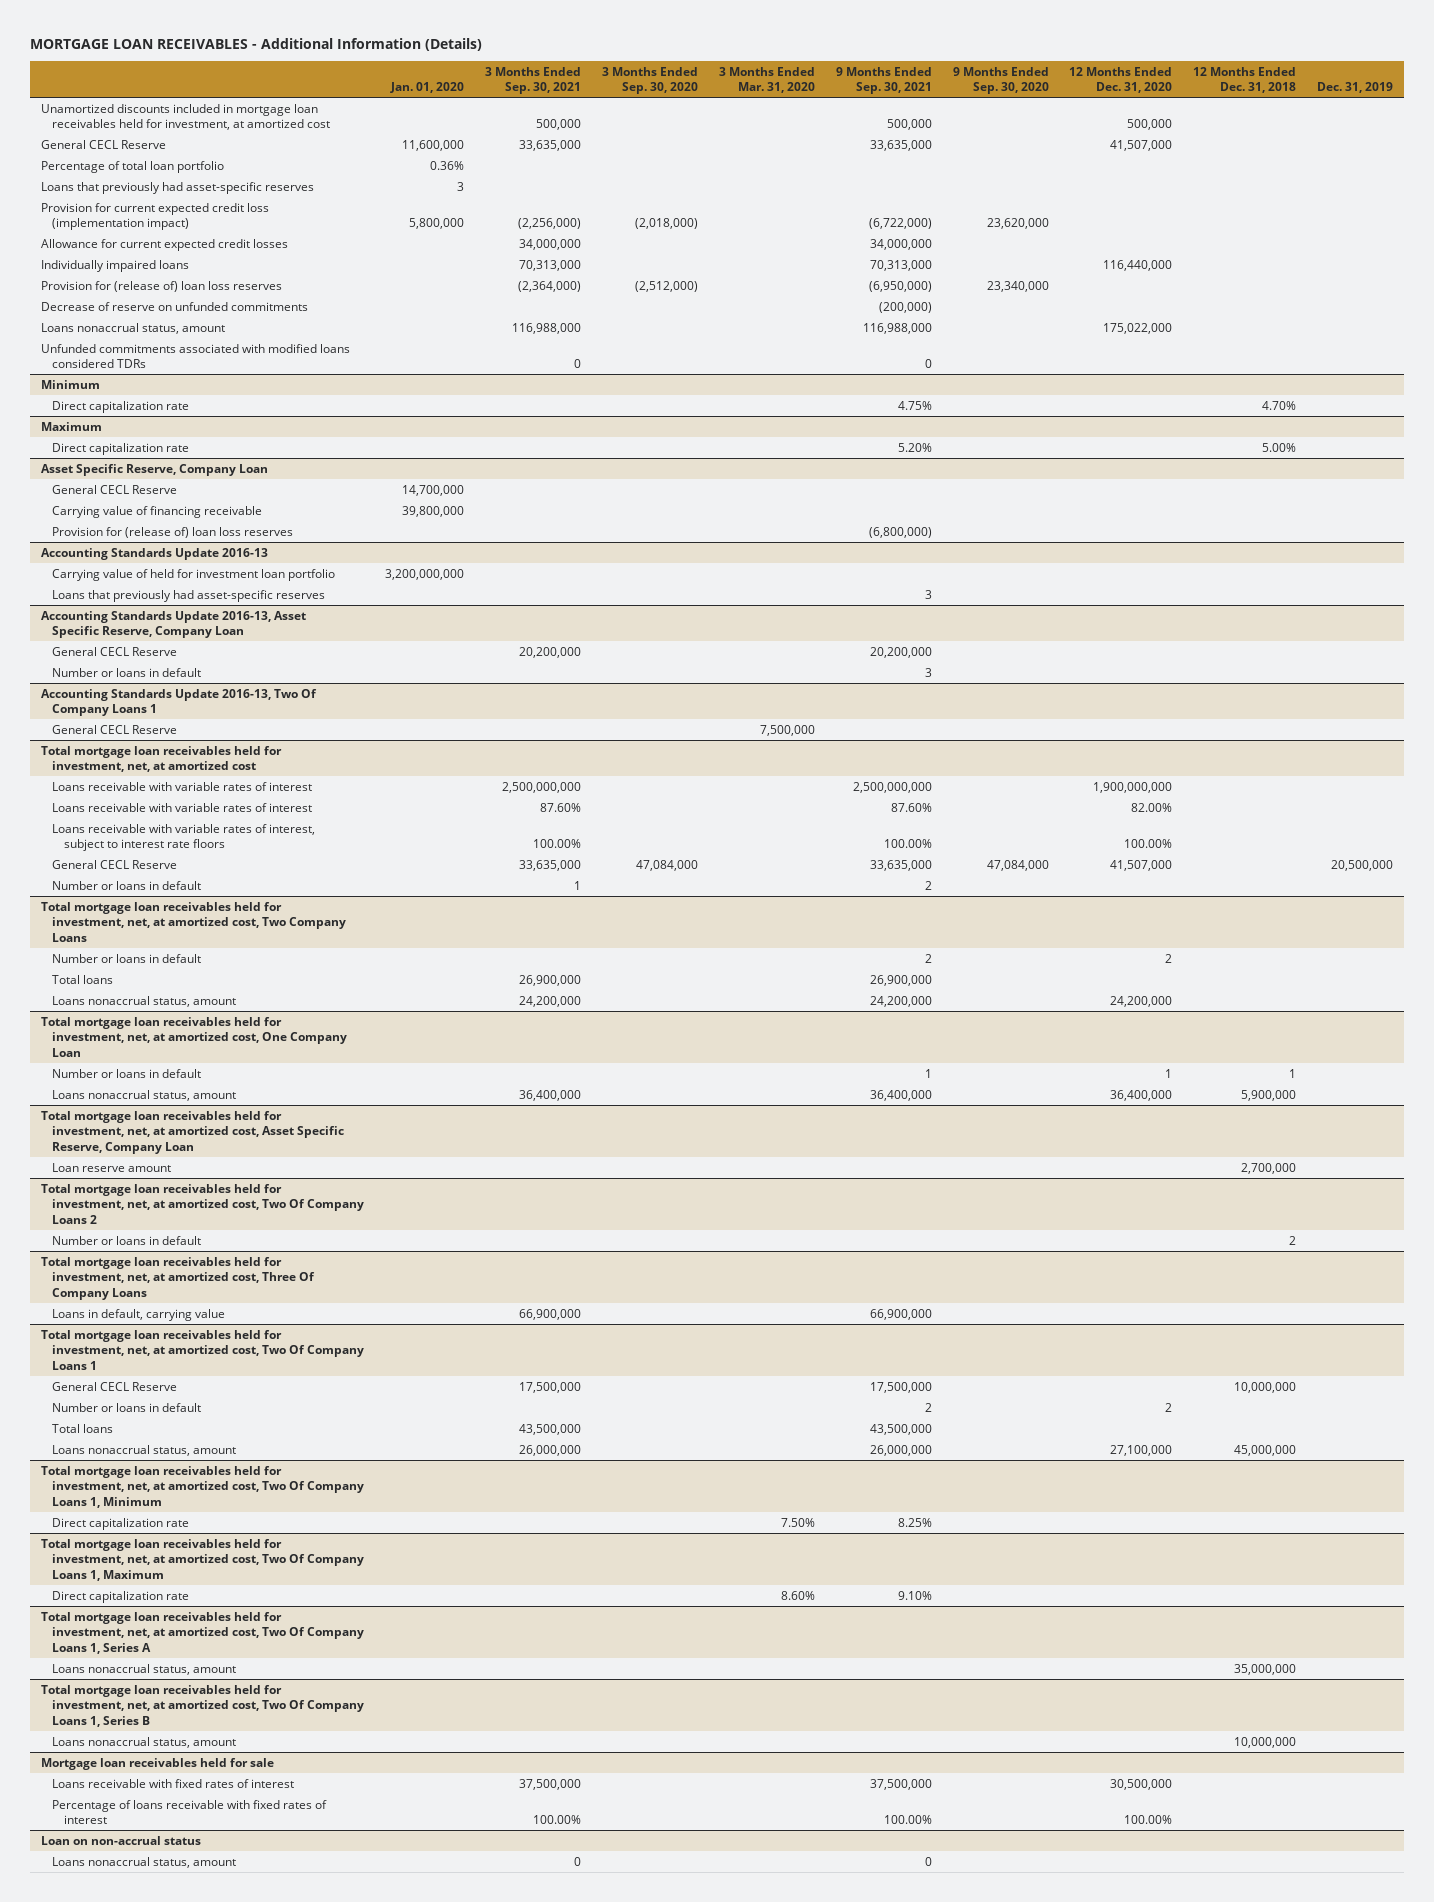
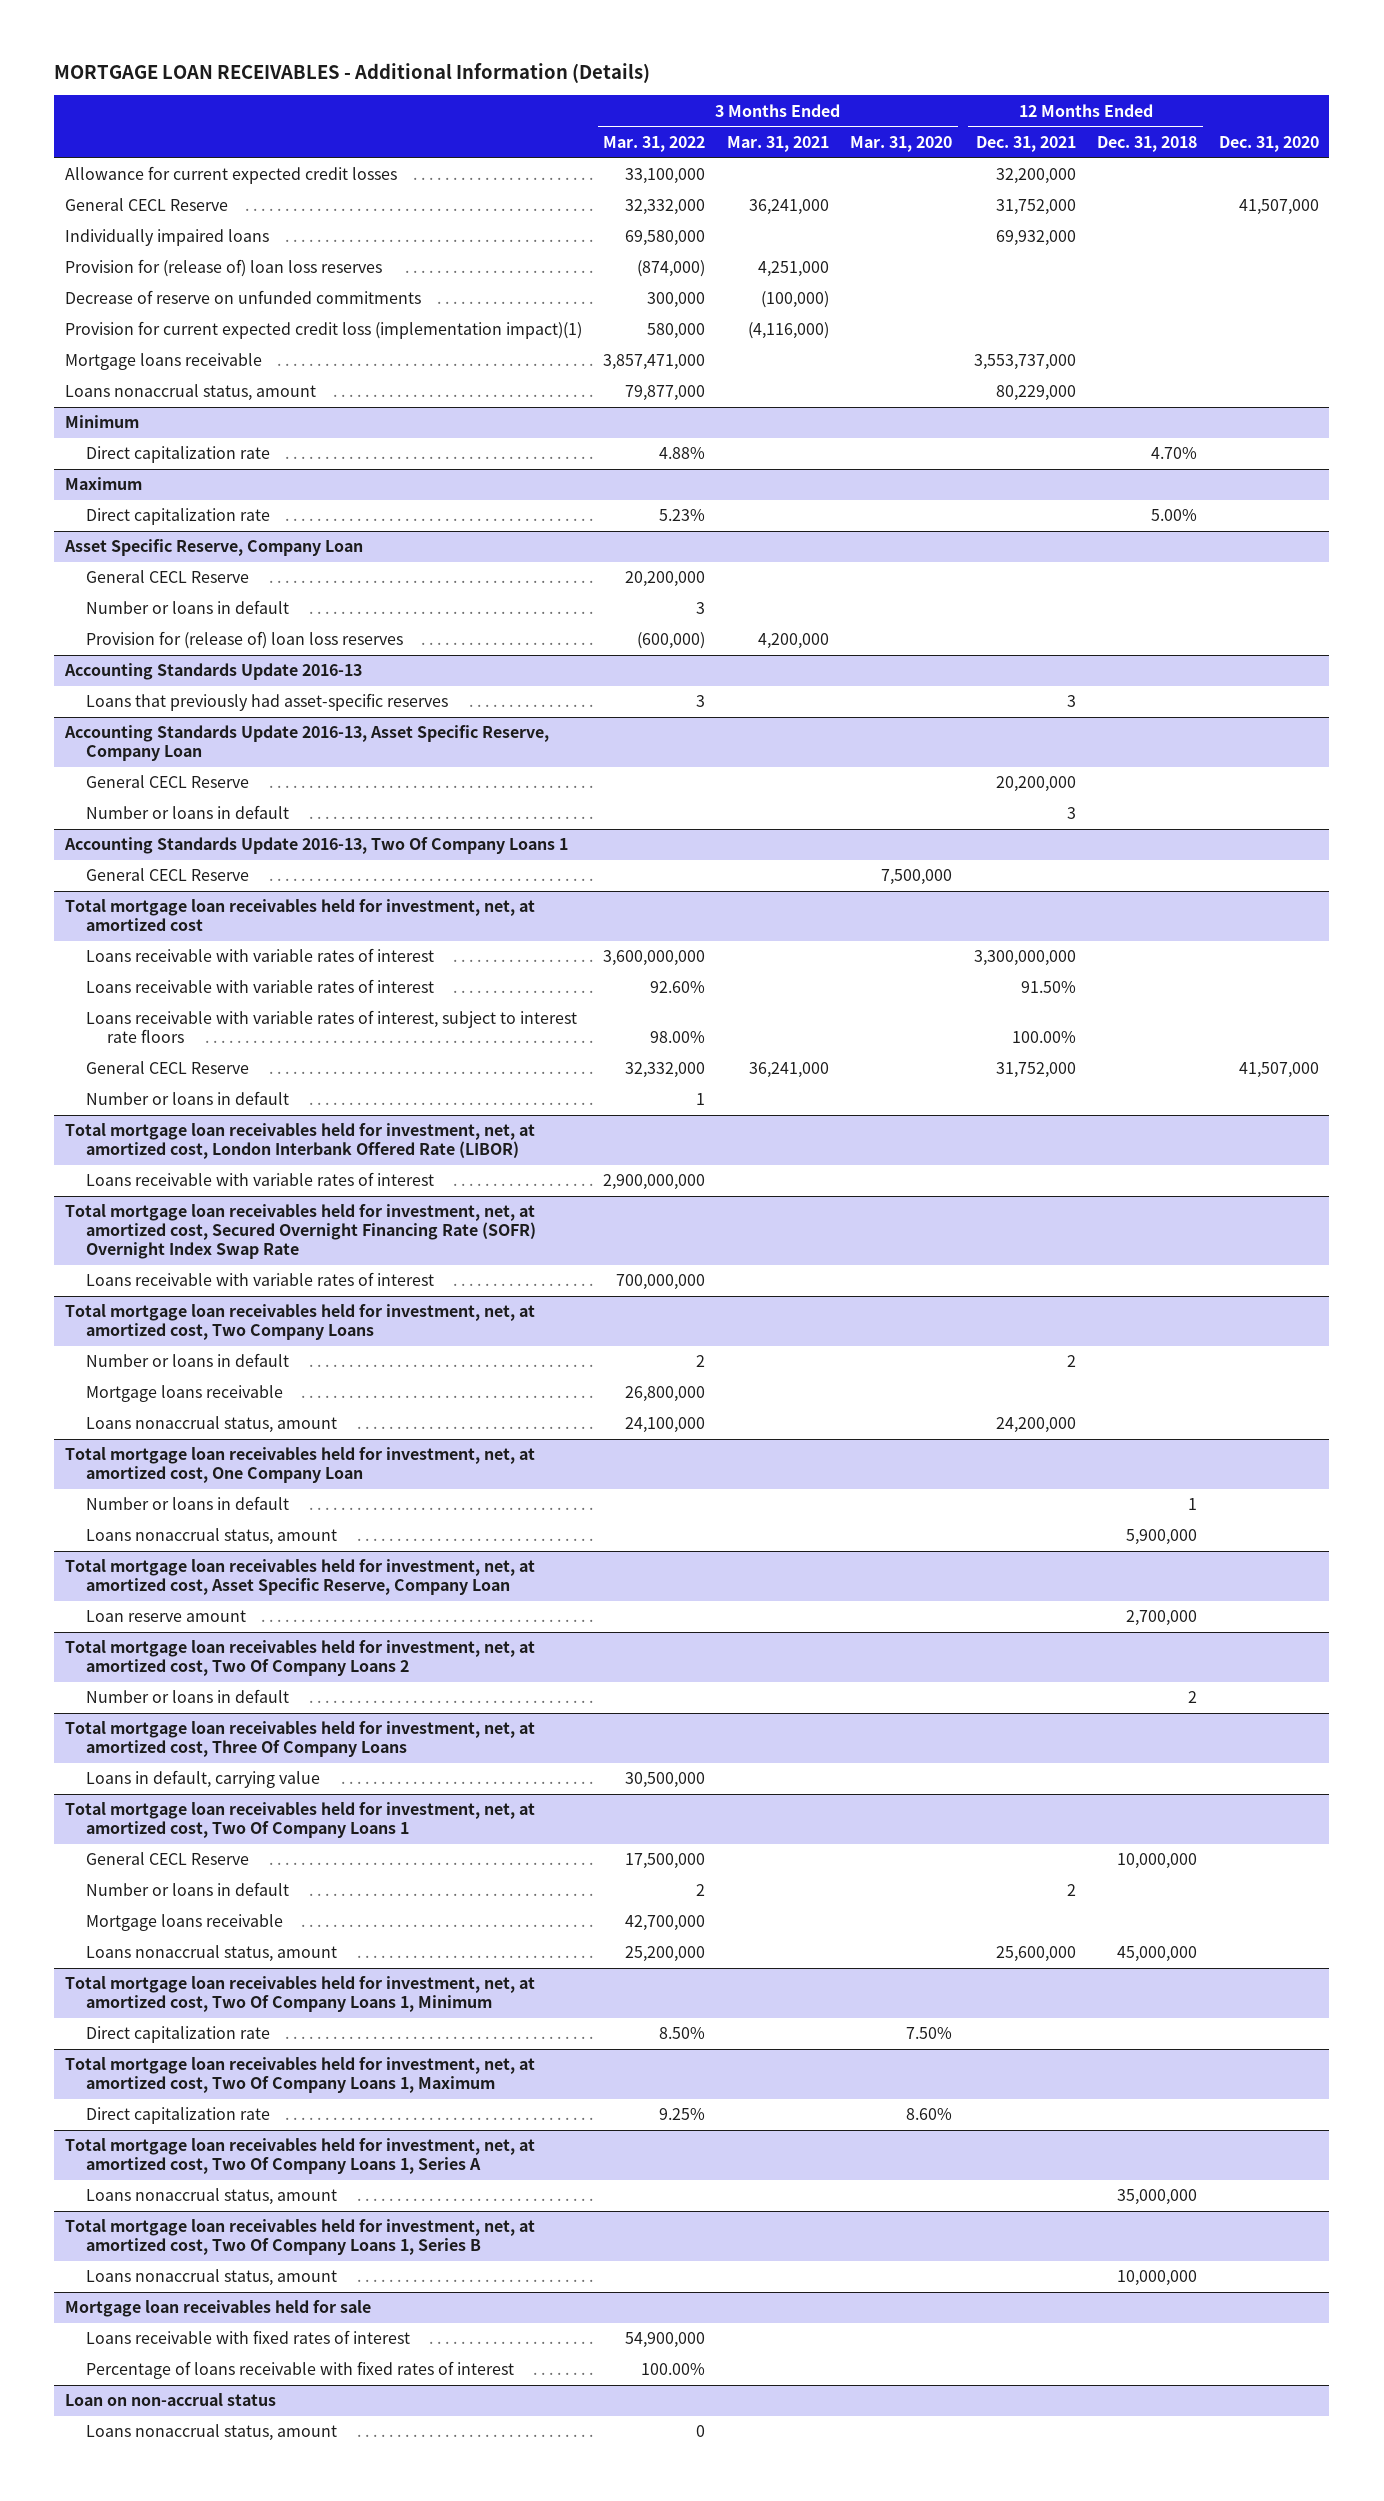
- | Jan. 01, 2020 | 3 Months Ended Sep. 30, 2021 | 3 Months Ended Sep. 30, 2020 | 3 Months Ended Mar. 31, 2020 | 9 Months Ended Sep. 30, 2021 | 9 Months Ended Sep. 30, 2020 | 12 Months Ended Dec. 31, 2020 | 12 Months Ended Dec. 31, 2018 | Dec. 31, 2019
+ | 3 Months Ended Mar. 31, 2022 | 3 Months Ended Mar. 31, 2021 | 3 Months Ended Mar. 31, 2020 | 12 Months Ended Dec. 31, 2021 | 12 Months Ended Dec. 31, 2018 | Dec. 31, 2020
- Unamortized discounts included in mortgage loan receivables held for investment, at amortized cost | | 500,000 | | | 500,000 | | 500,000 | |
- Percentage of total loan portfolio | 0.36% | | | | | | | |
- Loans that previously had asset-specific reserves | 3 | | | | | | | |
- Provision for current expected credit loss (implementation impact) | 5,800,000 | (2,256,000) | (2,018,000) | | (6,722,000) | 23,620,000 | | |
moved down: General CECL Reserve | 32,332,000 | 36,241,000 | | 31,752,000 | | 41,507,000
+ Provision for current expected credit loss (implementation impact)(1) | 580,000 | (4,116,000) | | | |
+ Mortgage loans receivable | 3,857,471,000 | | | 3,553,737,000 | |
- Unfunded commitments associated with modified loans considered TDRs | | 0 | | | 0 | | | |
@ Asset Specific Reserve, Company Loan
- Carrying value of financing receivable | 39,800,000 | | | | | | | |
+ Number or loans in default | 3 | | | | |
@ Accounting Standards Update 2016-13
- Carrying value of held for investment loan portfolio | 3,200,000,000 | | | | | | | |
+ Total mortgage loan receivables held for investment, net, at amortized cost, London Interbank Offered Rate (LIBOR)
+ Loans receivable with variable rates of interest | 2,900,000,000 | | | | |
+ Total mortgage loan receivables held for investment, net, at amortized cost, Secured Overnight Financing Rate (SOFR) Overnight Index Swap Rate
+ Loans receivable with variable rates of interest | 700,000,000 | | | | |
@ Total mortgage loan receivables held for investment, net, at amortized cost, Two Company Loans
- Total loans | | 26,900,000 | | | 26,900,000 | | | |
+ Mortgage loans receivable | 26,800,000 | | | | |
@ Total mortgage loan receivables held for investment, net, at amortized cost, Two Of Company Loans 1
- Total loans | | 43,500,000 | | | 43,500,000 | | | |
+ Mortgage loans receivable | 42,700,000 | | | | |

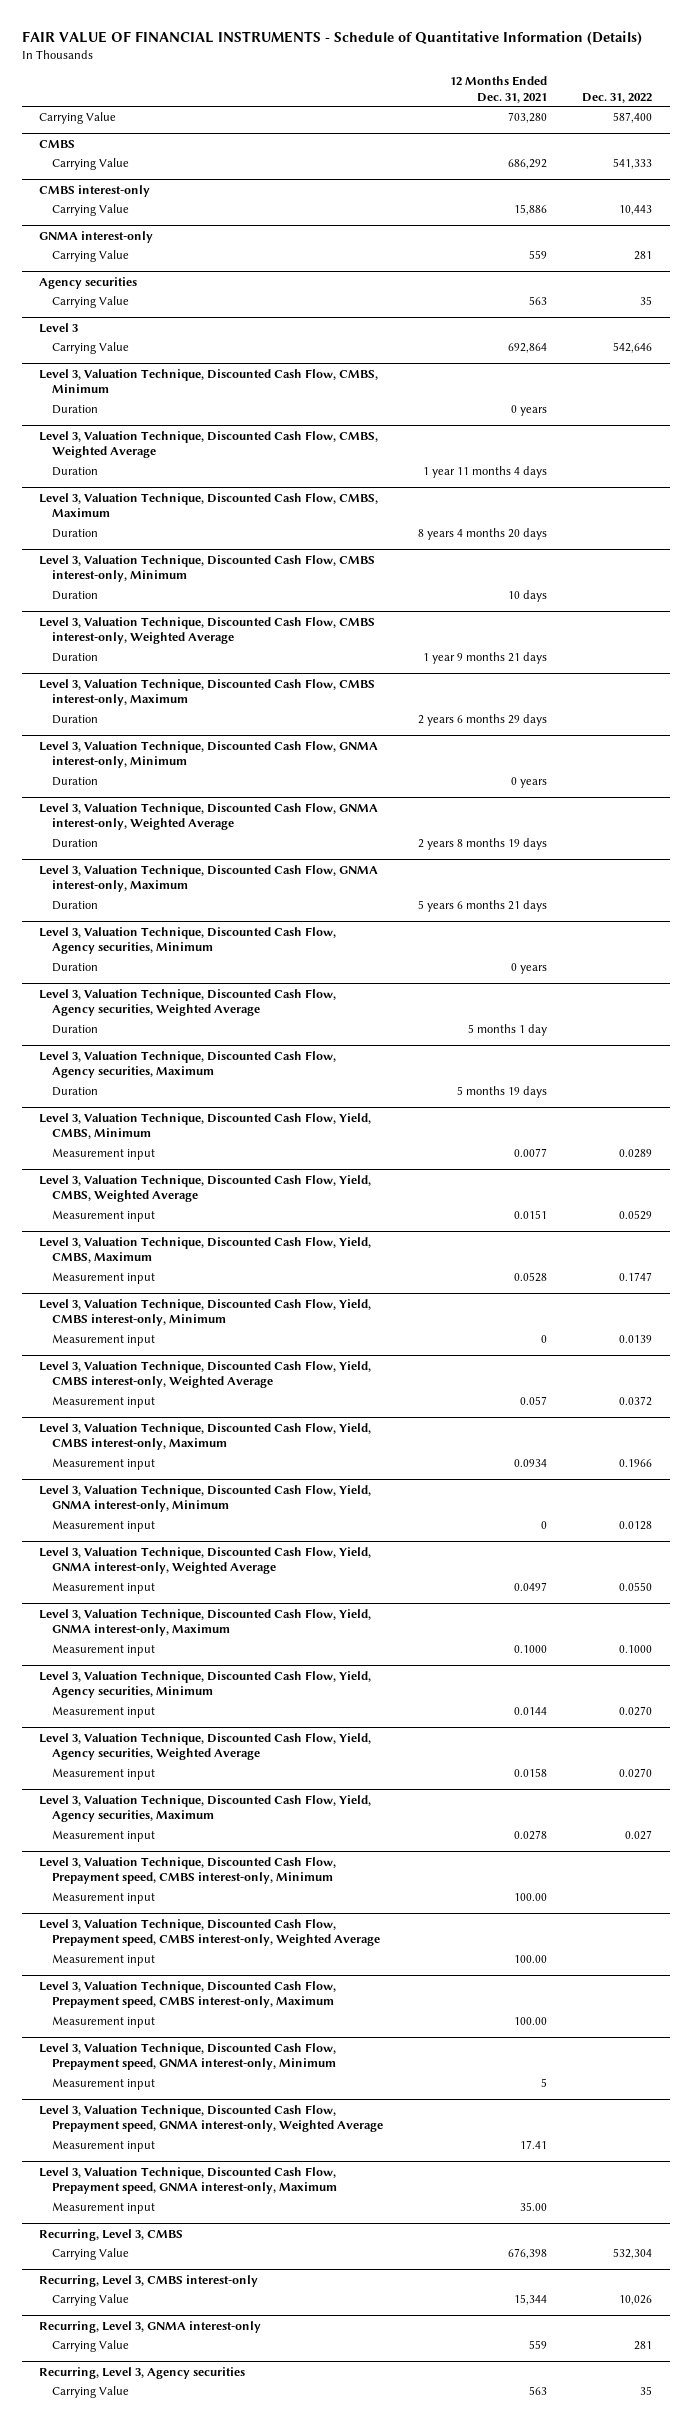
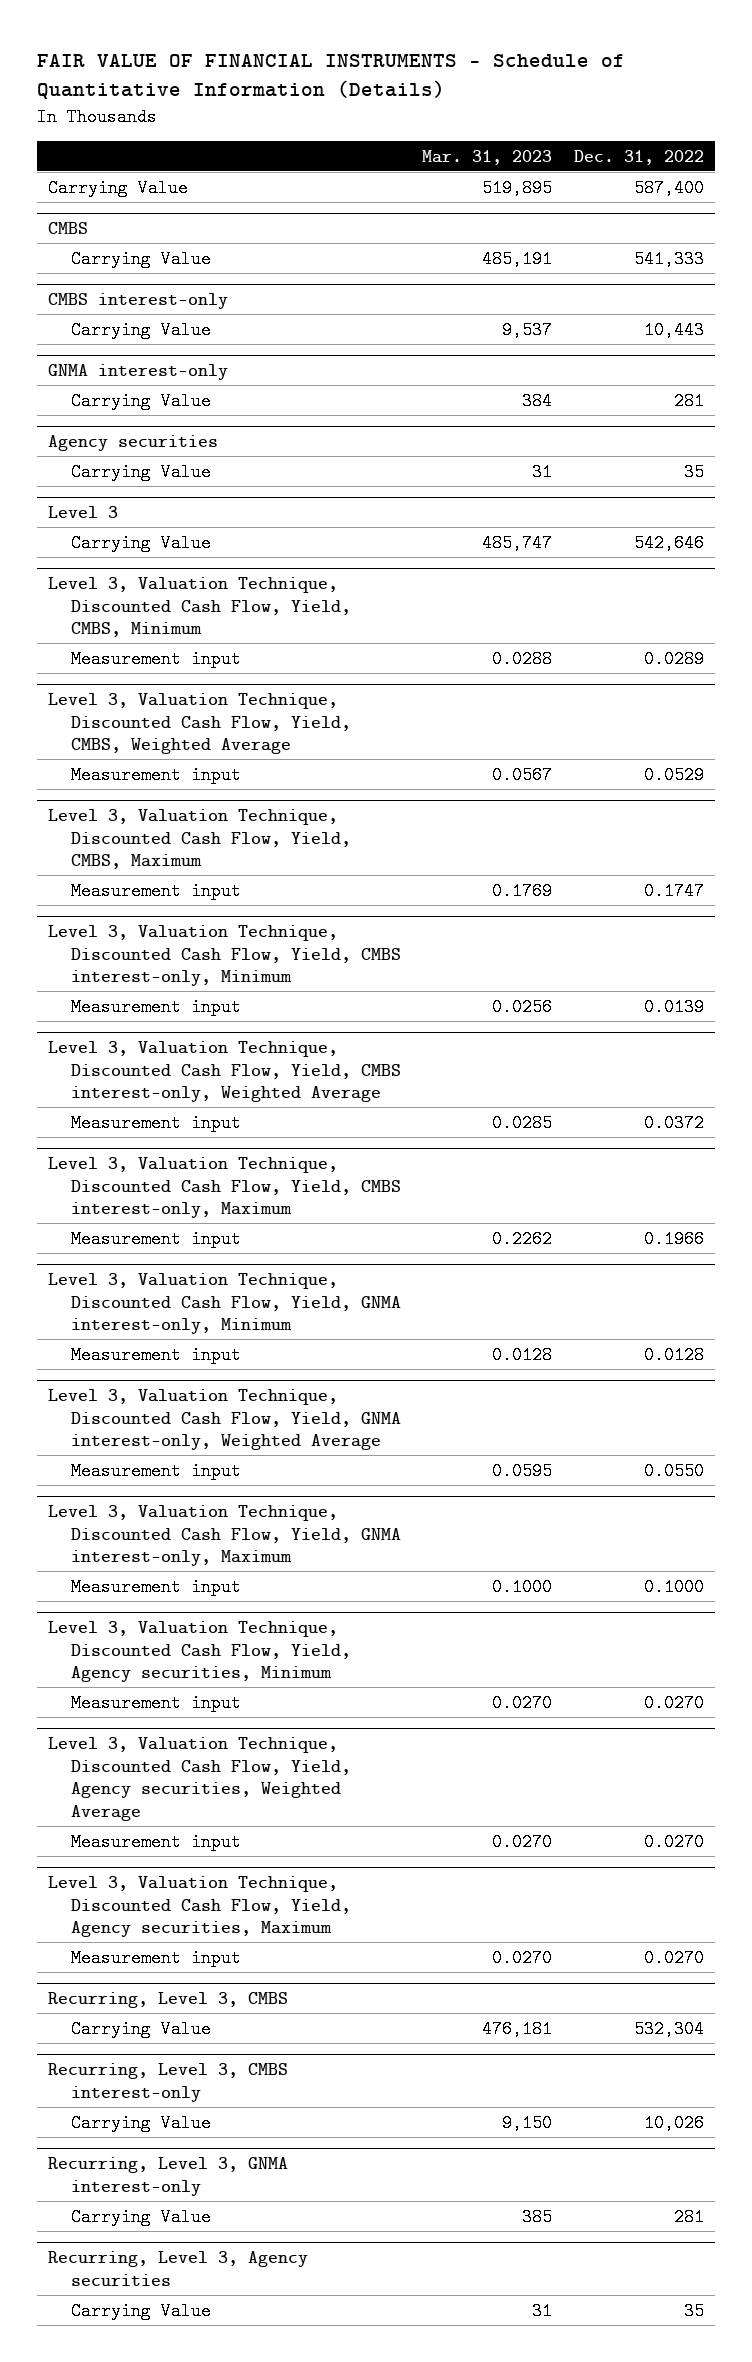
- | 12 Months Ended Dec. 31, 2021 | Dec. 31, 2022
+ | Mar. 31, 2023 | Dec. 31, 2022
- Level 3, Valuation Technique, Discounted Cash Flow, CMBS, Minimum
- Duration | 0 years |
- Level 3, Valuation Technique, Discounted Cash Flow, CMBS, Weighted Average
- Duration | 1 year 11 months 4 days |
- Level 3, Valuation Technique, Discounted Cash Flow, CMBS, Maximum
- Duration | 8 years 4 months 20 days |
- Level 3, Valuation Technique, Discounted Cash Flow, CMBS interest-only, Minimum
- Duration | 10 days |
- Level 3, Valuation Technique, Discounted Cash Flow, CMBS interest-only, Weighted Average
- Duration | 1 year 9 months 21 days |
- Level 3, Valuation Technique, Discounted Cash Flow, CMBS interest-only, Maximum
- Duration | 2 years 6 months 29 days |
- Level 3, Valuation Technique, Discounted Cash Flow, GNMA interest-only, Minimum
- Duration | 0 years |
- Level 3, Valuation Technique, Discounted Cash Flow, GNMA interest-only, Weighted Average
- Duration | 2 years 8 months 19 days |
- Level 3, Valuation Technique, Discounted Cash Flow, GNMA interest-only, Maximum
- Duration | 5 years 6 months 21 days |
- Level 3, Valuation Technique, Discounted Cash Flow, Agency securities, Minimum
- Duration | 0 years |
- Level 3, Valuation Technique, Discounted Cash Flow, Agency securities, Weighted Average
- Duration | 5 months 1 day |
- Level 3, Valuation Technique, Discounted Cash Flow, Agency securities, Maximum
- Duration | 5 months 19 days |
@ Level 3, Valuation Technique, Discounted Cash Flow, Yield, Agency securities, Maximum
- Measurement input | 0.0278 | 0.027
- Level 3, Valuation Technique, Discounted Cash Flow, Prepayment speed, CMBS interest-only, Minimum
- Measurement input | 100.00 |
- Level 3, Valuation Technique, Discounted Cash Flow, Prepayment speed, CMBS interest-only, Weighted Average
- Measurement input | 100.00 |
- Level 3, Valuation Technique, Discounted Cash Flow, Prepayment speed, CMBS interest-only, Maximum
- Measurement input | 100.00 |
- Level 3, Valuation Technique, Discounted Cash Flow, Prepayment speed, GNMA interest-only, Minimum
- Measurement input | 5 |
- Level 3, Valuation Technique, Discounted Cash Flow, Prepayment speed, GNMA interest-only, Weighted Average
- Measurement input | 17.41 |
- Level 3, Valuation Technique, Discounted Cash Flow, Prepayment speed, GNMA interest-only, Maximum
- Measurement input | 35.00 |
@ Level 3, Valuation Technique, Discounted Cash Flow, Yield, Agency securities, Maximum
+ Measurement input | 0.0270 | 0.0270

